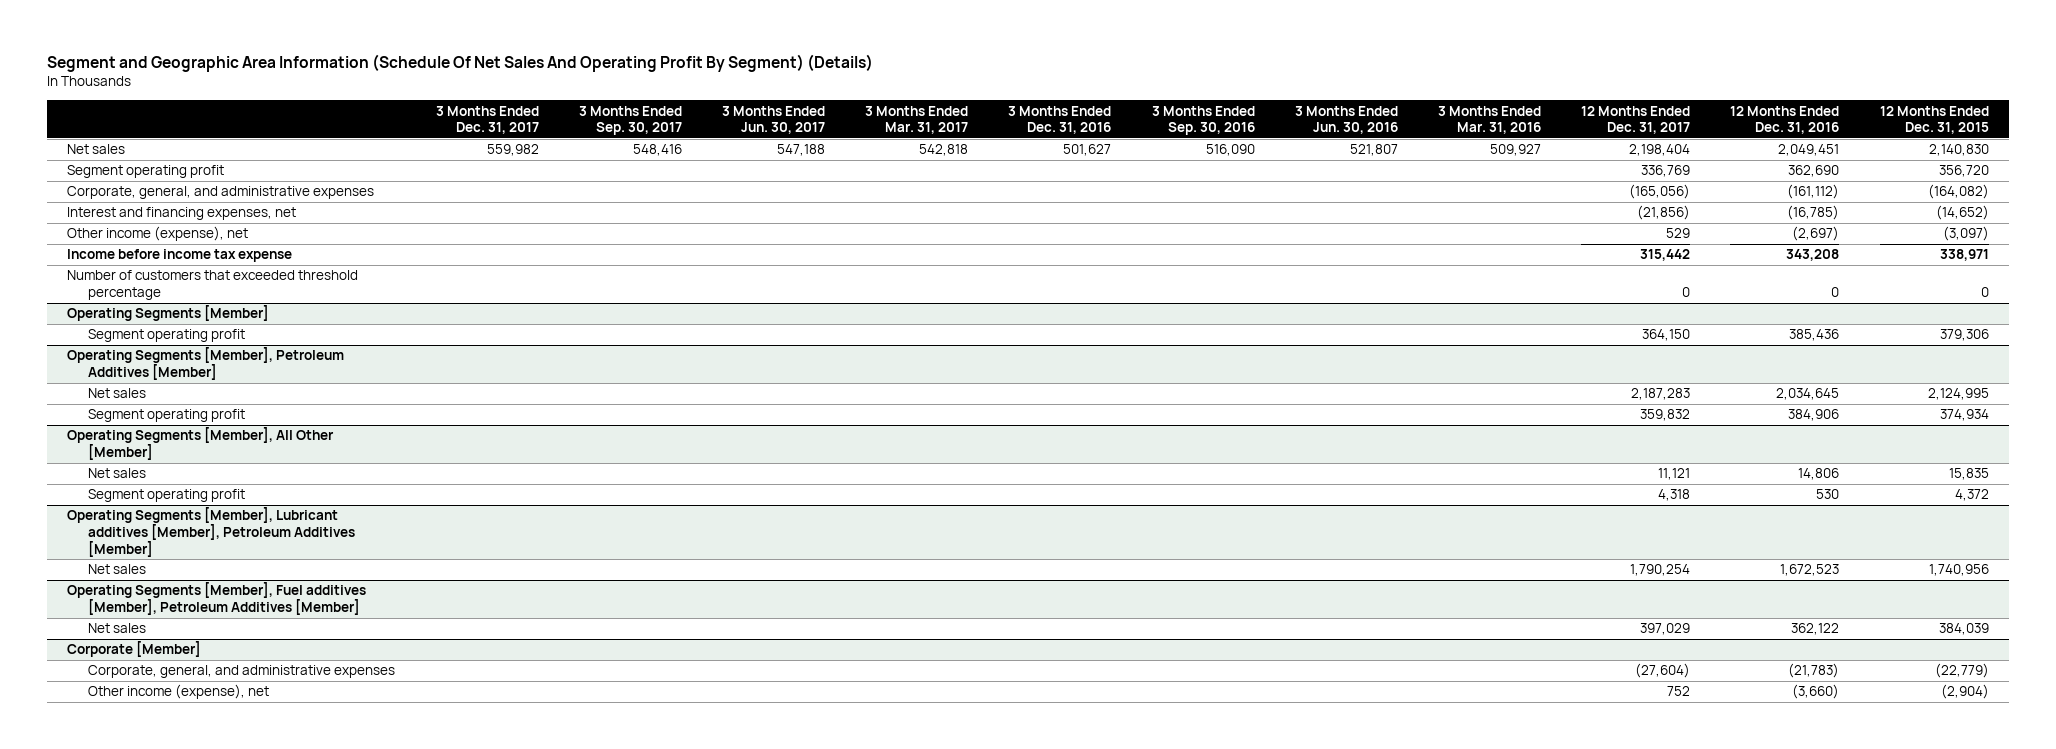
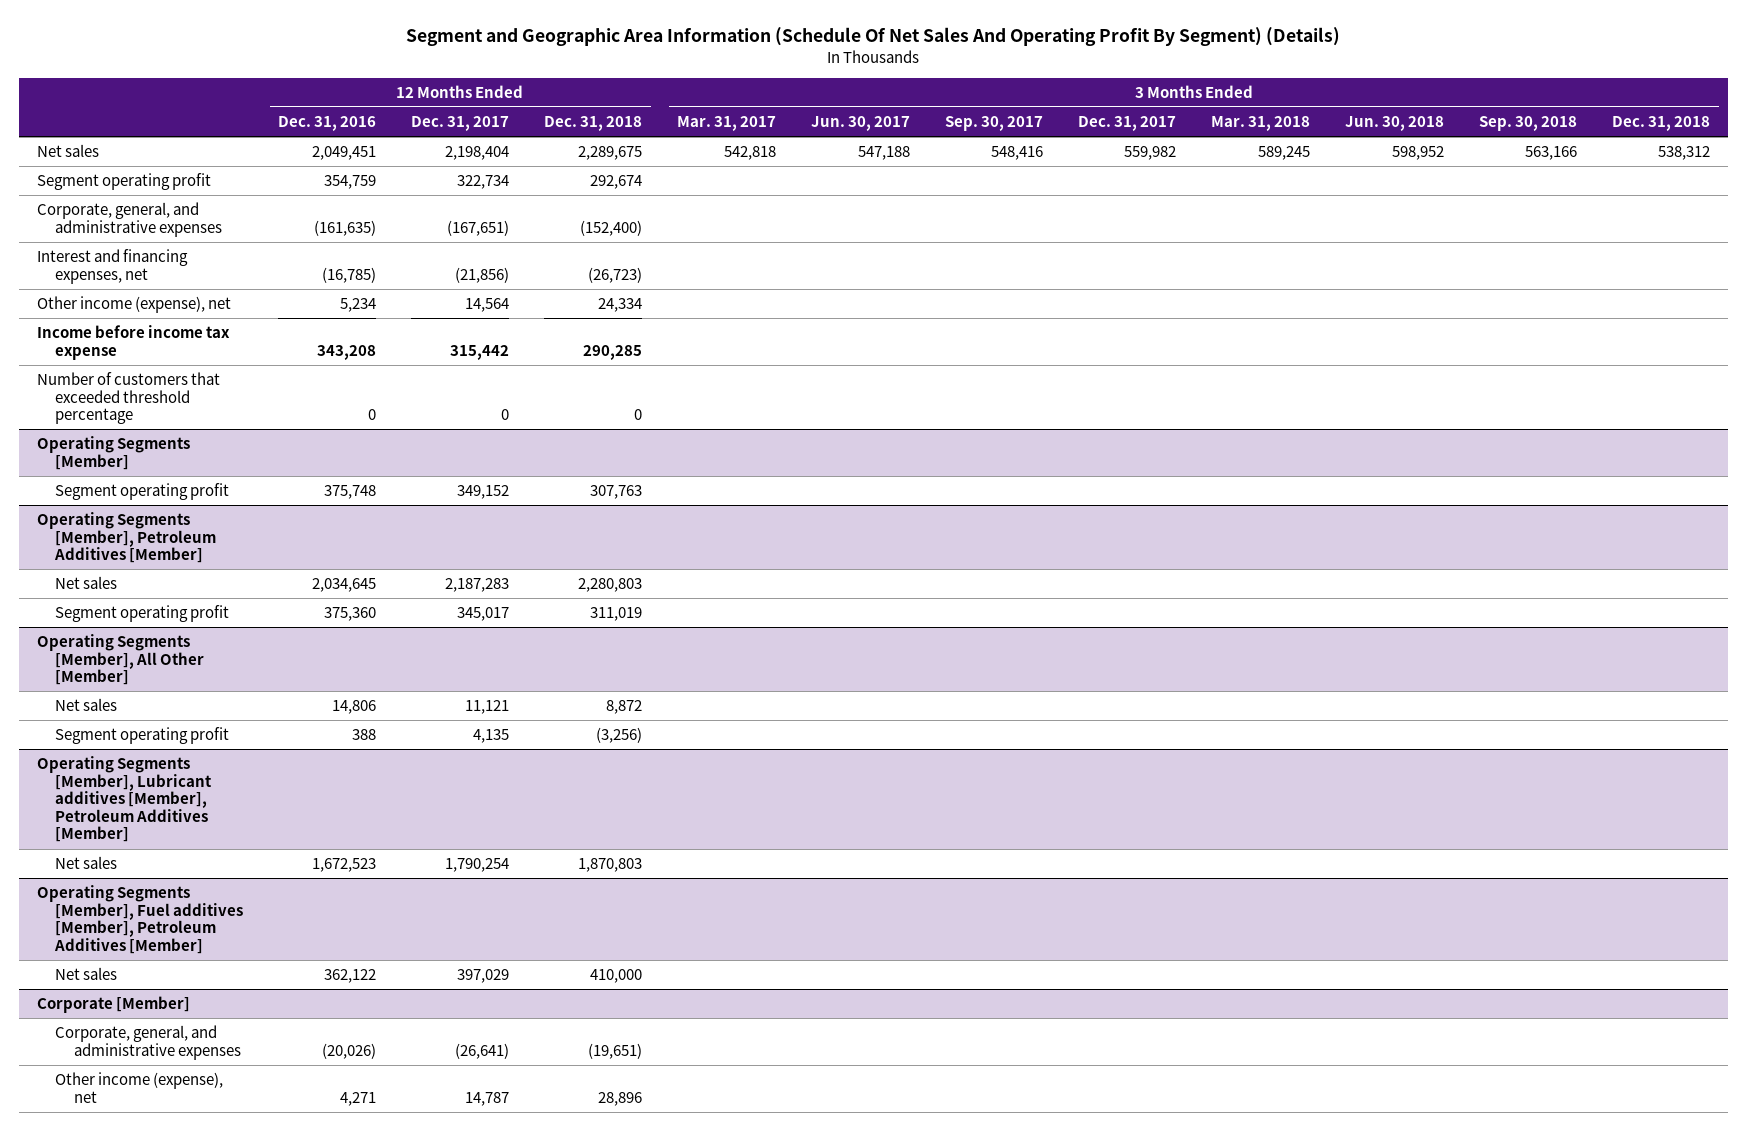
- | 3 Months Ended Dec. 31, 2017 | 3 Months Ended Sep. 30, 2017 | 3 Months Ended Jun. 30, 2017 | 3 Months Ended Mar. 31, 2017 | 3 Months Ended Dec. 31, 2016 | 3 Months Ended Sep. 30, 2016 | 3 Months Ended Jun. 30, 2016 | 3 Months Ended Mar. 31, 2016 | 12 Months Ended Dec. 31, 2017 | 12 Months Ended Dec. 31, 2016 | 12 Months Ended Dec. 31, 2015
+ | 12 Months Ended Dec. 31, 2016 | 12 Months Ended Dec. 31, 2017 | 12 Months Ended Dec. 31, 2018 | 3 Months Ended Mar. 31, 2017 | 3 Months Ended Jun. 30, 2017 | 3 Months Ended Sep. 30, 2017 | 3 Months Ended Dec. 31, 2017 | 3 Months Ended Mar. 31, 2018 | 3 Months Ended Jun. 30, 2018 | 3 Months Ended Sep. 30, 2018 | 3 Months Ended Dec. 31, 2018
- Segment operating profit | | | | | | | | | 336,769 | 362,690 | 356,720
- Corporate, general, and administrative expenses | | | | | | | | | (165,056) | (161,112) | (164,082)
+ Segment operating profit | 354,759 | 322,734 | 292,674 | | | | | | | |
+ Corporate, general, and administrative expenses | (161,635) | (167,651) | (152,400) | | | | | | | |
- Other income (expense), net | | | | | | | | | 529 | (2,697) | (3,097)
+ Other income (expense), net | 5,234 | 14,564 | 24,334 | | | | | | | |
@ Operating Segments [Member]
- Segment operating profit | | | | | | | | | 364,150 | 385,436 | 379,306
+ Segment operating profit | 375,748 | 349,152 | 307,763 | | | | | | | |
@ Operating Segments [Member], Petroleum Additives [Member]
- Segment operating profit | | | | | | | | | 359,832 | 384,906 | 374,934
+ Segment operating profit | 375,360 | 345,017 | 311,019 | | | | | | | |
@ Operating Segments [Member], All Other [Member]
- Segment operating profit | | | | | | | | | 4,318 | 530 | 4,372
+ Segment operating profit | 388 | 4,135 | (3,256) | | | | | | | |
@ Corporate [Member]
- Corporate, general, and administrative expenses | | | | | | | | | (27,604) | (21,783) | (22,779)
- Other income (expense), net | | | | | | | | | 752 | (3,660) | (2,904)
+ Corporate, general, and administrative expenses | (20,026) | (26,641) | (19,651) | | | | | | | |
+ Other income (expense), net | 4,271 | 14,787 | 28,896 | | | | | | | |

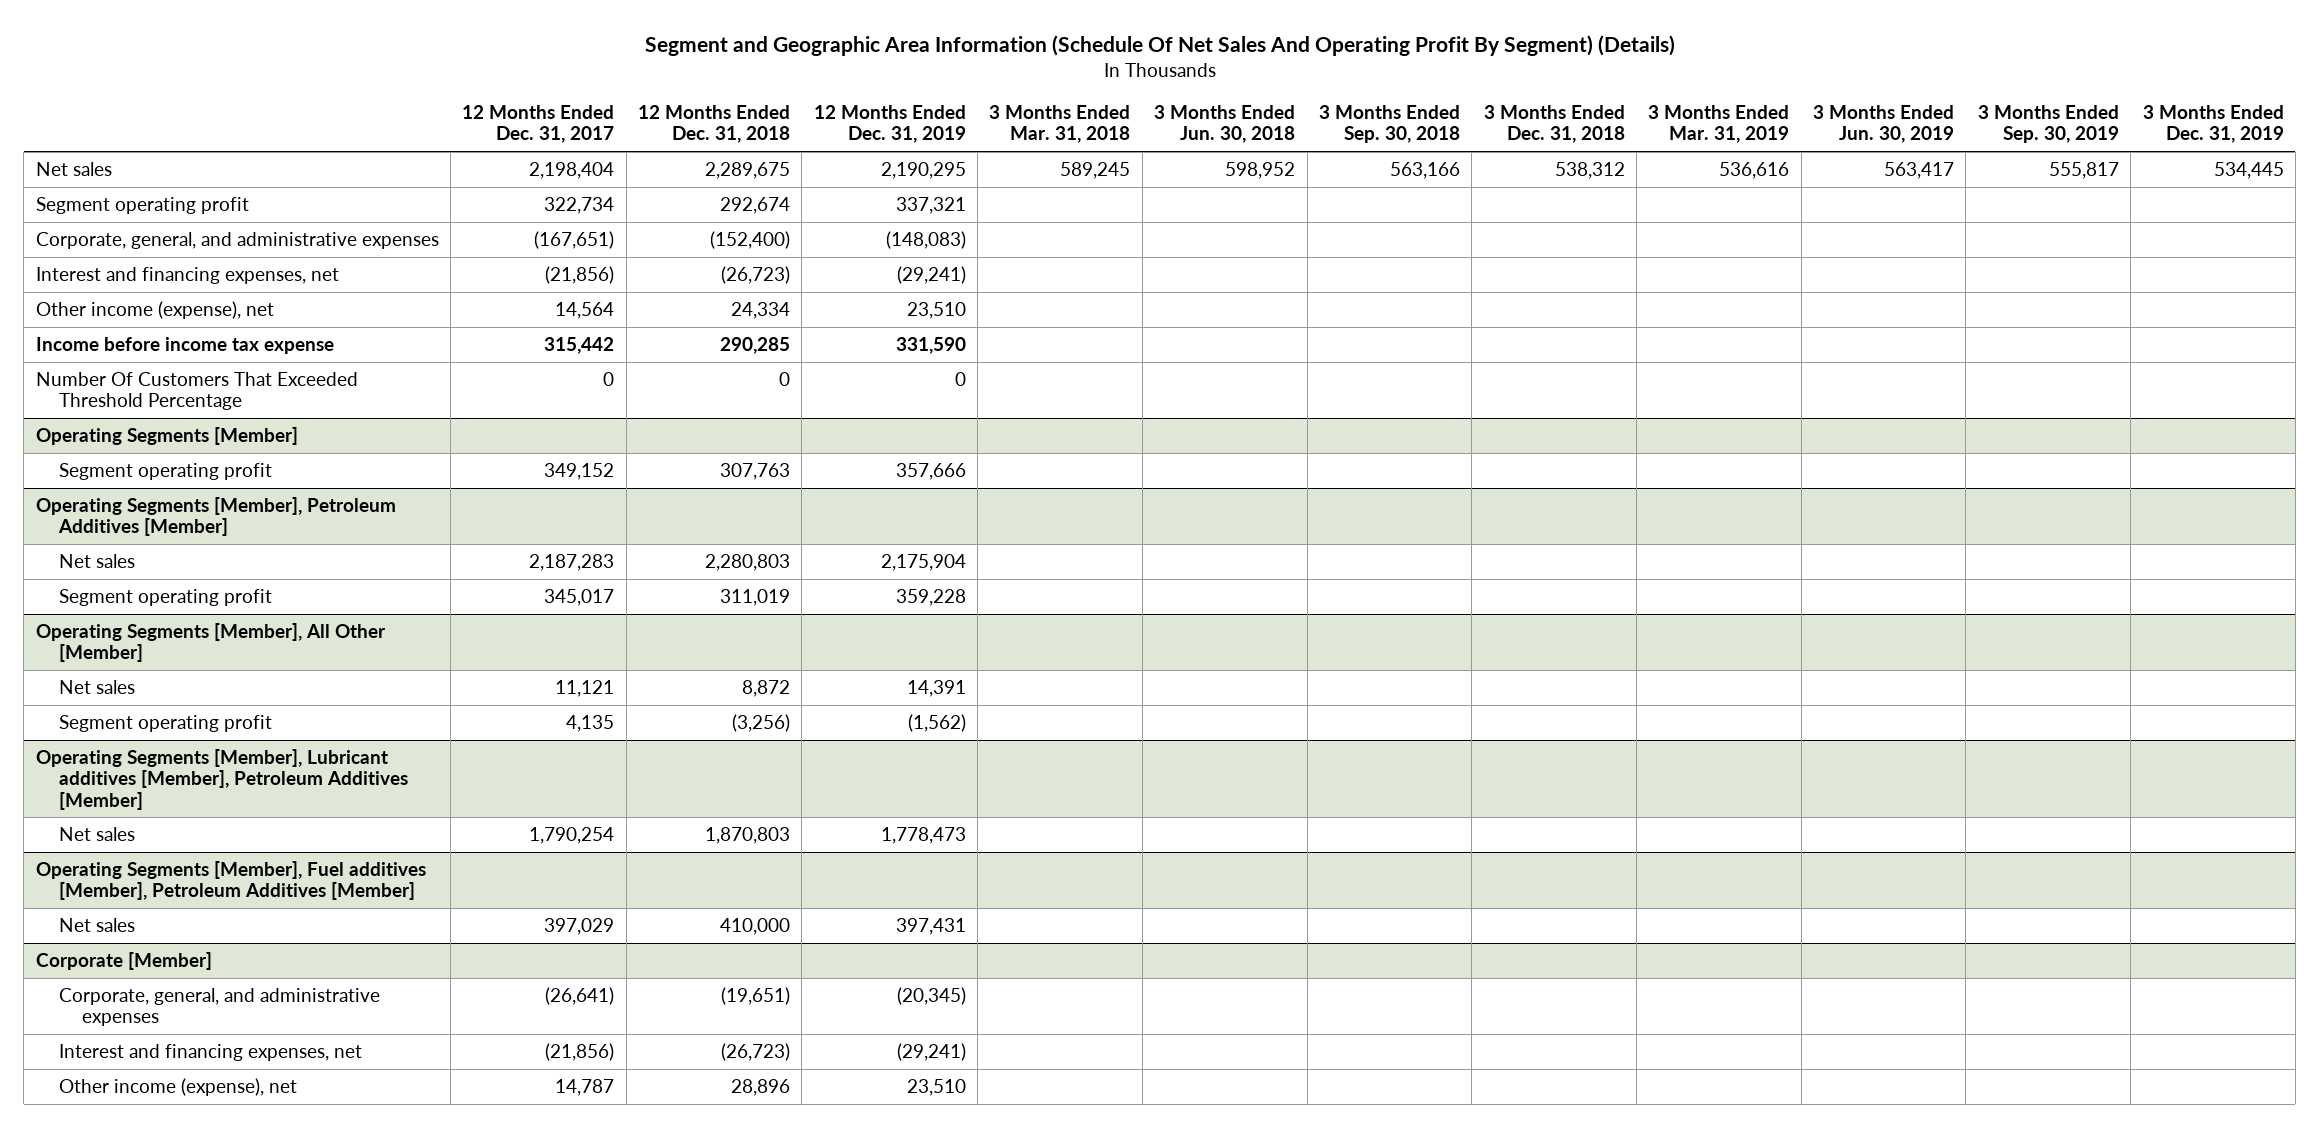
- | 12 Months Ended Dec. 31, 2016 | 12 Months Ended Dec. 31, 2017 | 12 Months Ended Dec. 31, 2018 | 3 Months Ended Mar. 31, 2017 | 3 Months Ended Jun. 30, 2017 | 3 Months Ended Sep. 30, 2017 | 3 Months Ended Dec. 31, 2017 | 3 Months Ended Mar. 31, 2018 | 3 Months Ended Jun. 30, 2018 | 3 Months Ended Sep. 30, 2018 | 3 Months Ended Dec. 31, 2018
+ | 12 Months Ended Dec. 31, 2017 | 12 Months Ended Dec. 31, 2018 | 12 Months Ended Dec. 31, 2019 | 3 Months Ended Mar. 31, 2018 | 3 Months Ended Jun. 30, 2018 | 3 Months Ended Sep. 30, 2018 | 3 Months Ended Dec. 31, 2018 | 3 Months Ended Mar. 31, 2019 | 3 Months Ended Jun. 30, 2019 | 3 Months Ended Sep. 30, 2019 | 3 Months Ended Dec. 31, 2019
- Number of customers that exceeded threshold percentage | 0 | 0 | 0 | | | | | | | |
+ Number Of Customers That Exceeded Threshold Percentage | 0 | 0 | 0 | | | | | | | |
@ Corporate [Member]
+ Interest and financing expenses, net | (21,856) | (26,723) | (29,241) | | | | | | | |

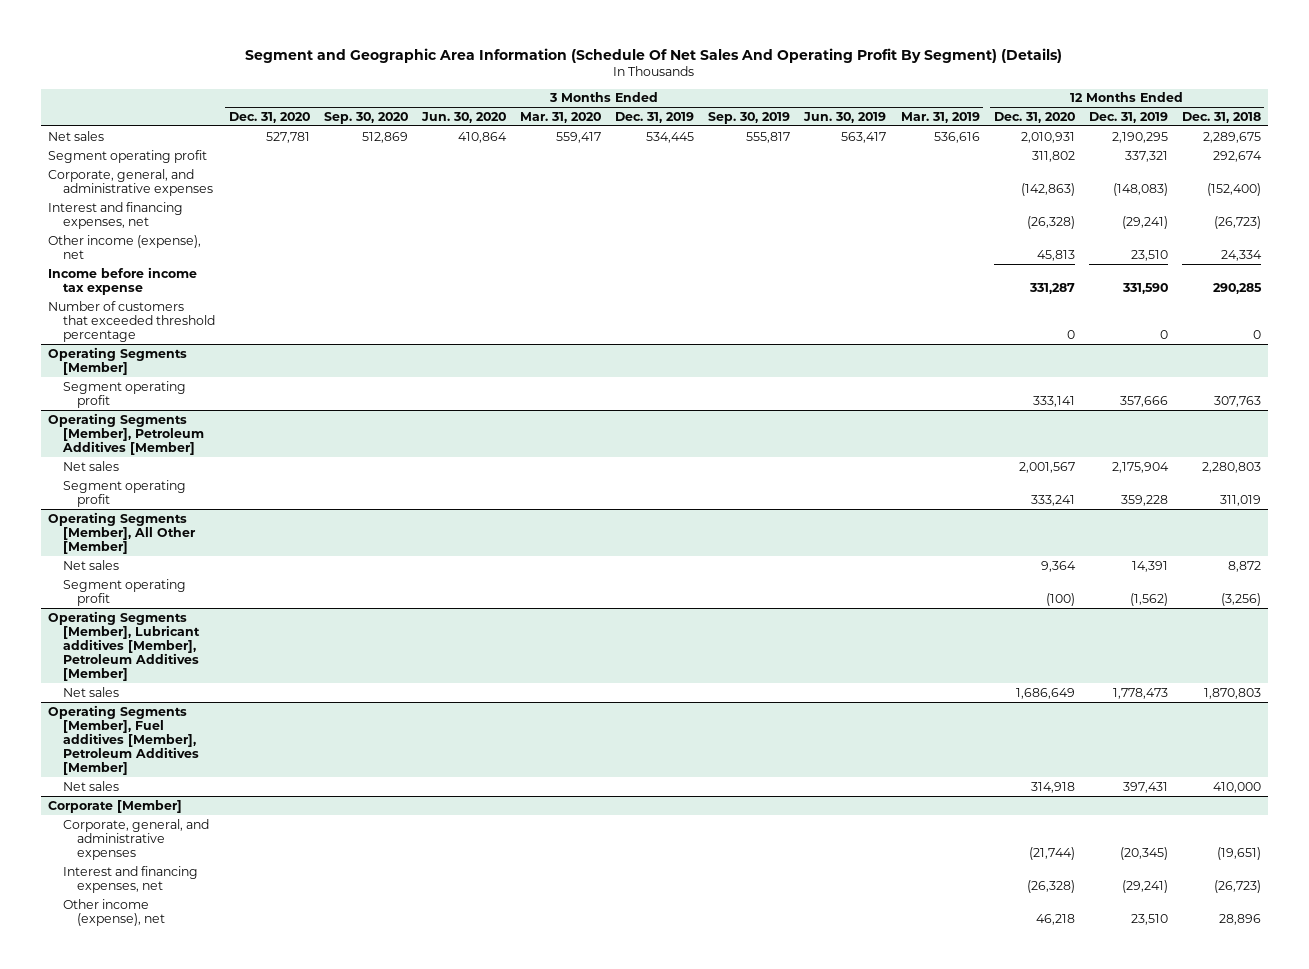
- | 12 Months Ended Dec. 31, 2017 | 12 Months Ended Dec. 31, 2018 | 12 Months Ended Dec. 31, 2019 | 3 Months Ended Mar. 31, 2018 | 3 Months Ended Jun. 30, 2018 | 3 Months Ended Sep. 30, 2018 | 3 Months Ended Dec. 31, 2018 | 3 Months Ended Mar. 31, 2019 | 3 Months Ended Jun. 30, 2019 | 3 Months Ended Sep. 30, 2019 | 3 Months Ended Dec. 31, 2019
+ | 3 Months Ended Dec. 31, 2020 | 3 Months Ended Sep. 30, 2020 | 3 Months Ended Jun. 30, 2020 | 3 Months Ended Mar. 31, 2020 | 3 Months Ended Dec. 31, 2019 | 3 Months Ended Sep. 30, 2019 | 3 Months Ended Jun. 30, 2019 | 3 Months Ended Mar. 31, 2019 | 12 Months Ended Dec. 31, 2020 | 12 Months Ended Dec. 31, 2019 | 12 Months Ended Dec. 31, 2018
- Number Of Customers That Exceeded Threshold Percentage | 0 | 0 | 0 | | | | | | | |
+ Number of customers that exceeded threshold percentage | | | | | | | | | 0 | 0 | 0

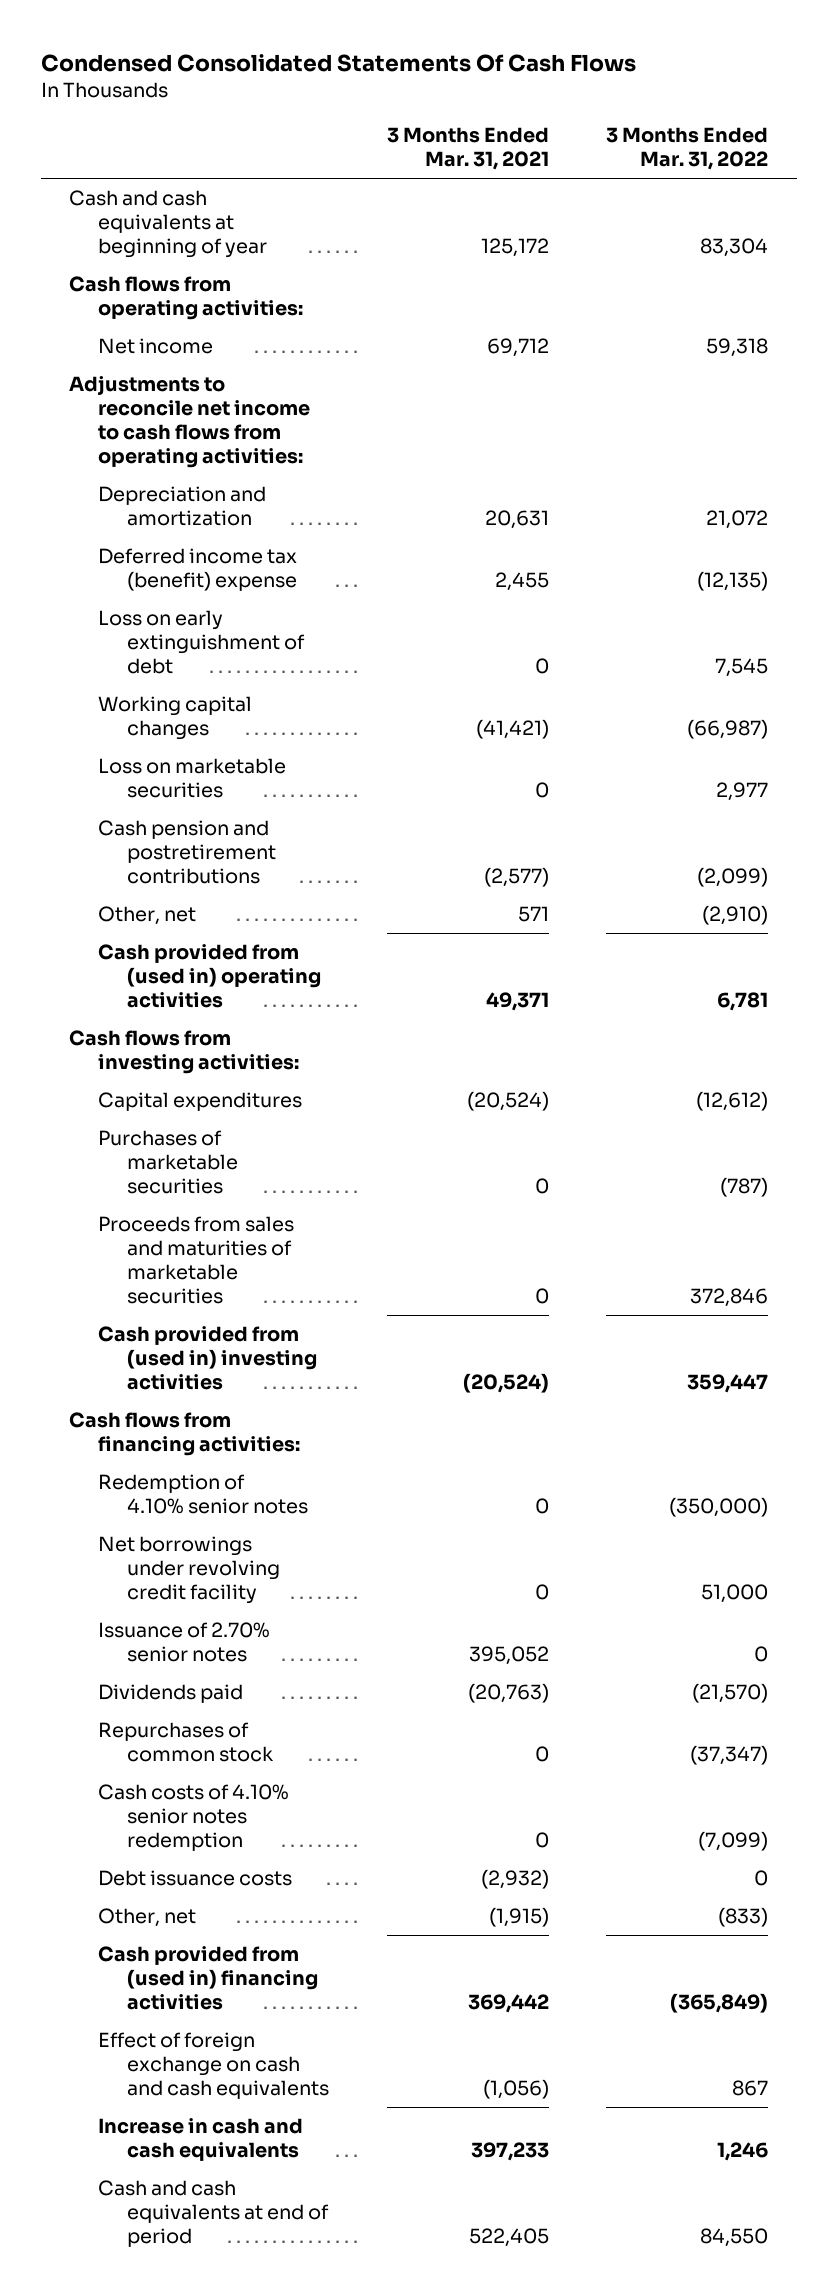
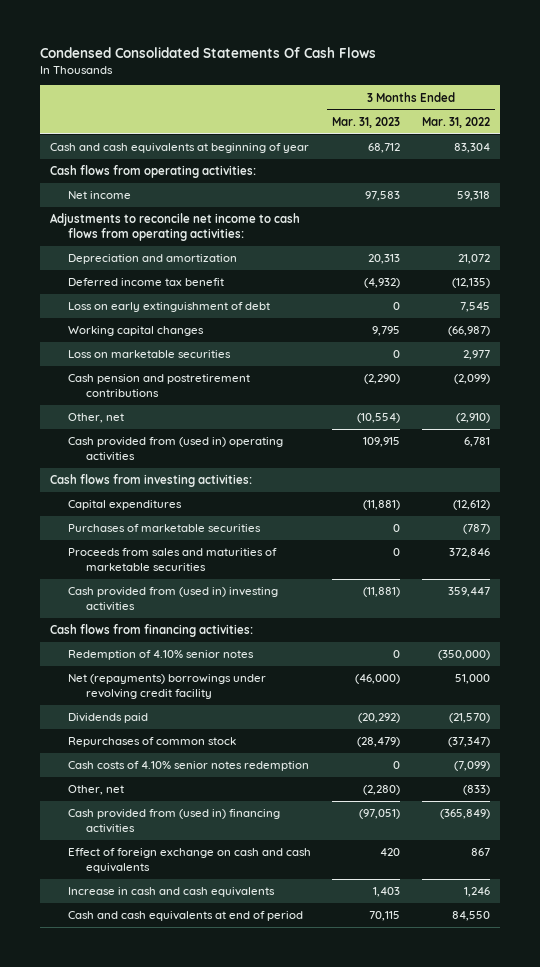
- | 3 Months Ended Mar. 31, 2021 | 3 Months Ended Mar. 31, 2022
+ | 3 Months Ended Mar. 31, 2023 | 3 Months Ended Mar. 31, 2022
- Deferred income tax (benefit) expense | 2,455 | (12,135)
+ Deferred income tax benefit | (4,932) | (12,135)
- Net borrowings under revolving credit facility | 0 | 51,000
- Issuance of 2.70% senior notes | 395,052 | 0
+ Net (repayments) borrowings under revolving credit facility | (46,000) | 51,000
- Debt issuance costs | (2,932) | 0

